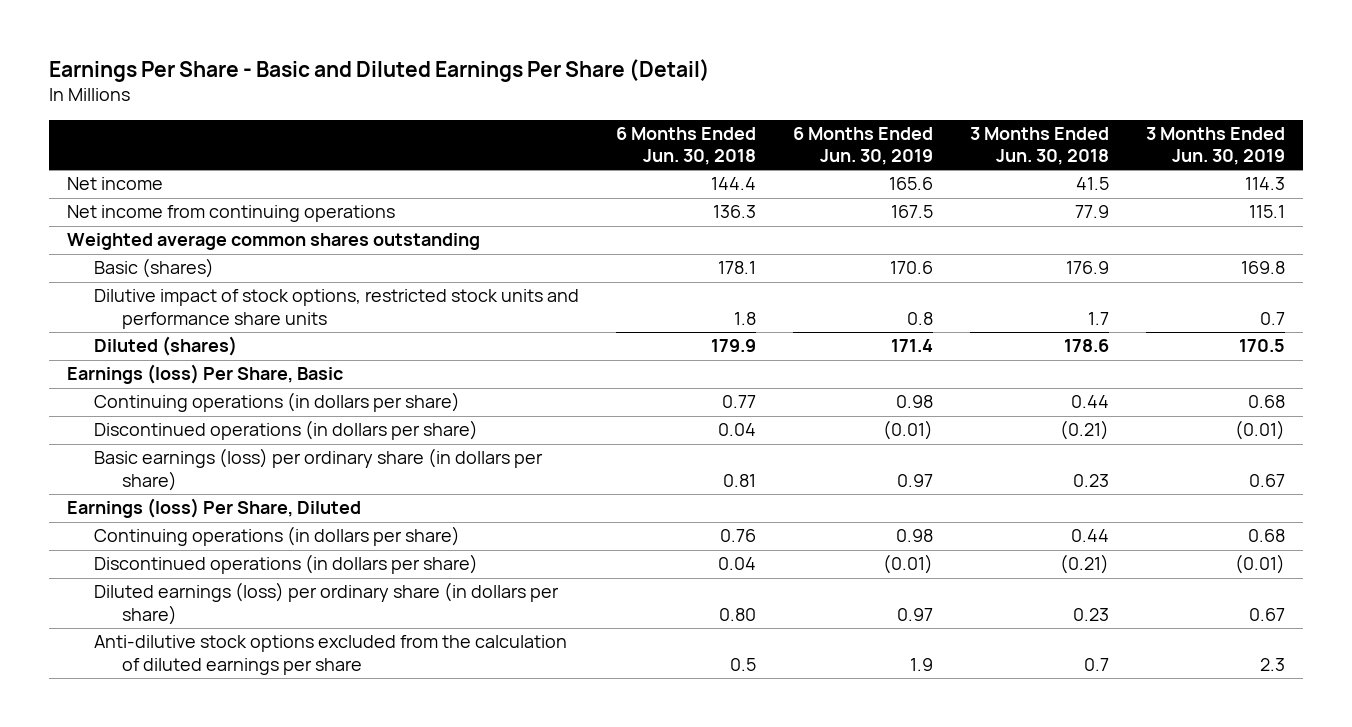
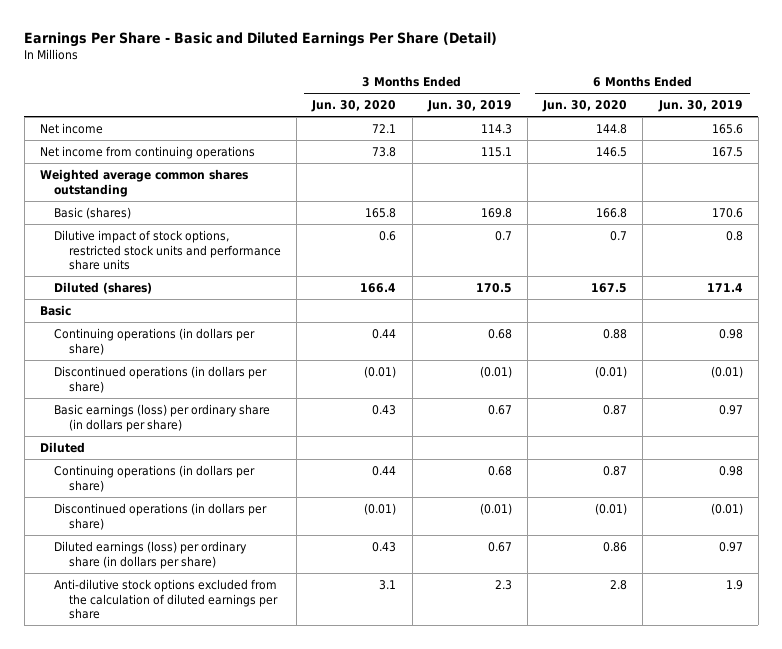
- | 6 Months Ended Jun. 30, 2018 | 6 Months Ended Jun. 30, 2019 | 3 Months Ended Jun. 30, 2018 | 3 Months Ended Jun. 30, 2019
+ | 3 Months Ended Jun. 30, 2020 | 3 Months Ended Jun. 30, 2019 | 6 Months Ended Jun. 30, 2020 | 6 Months Ended Jun. 30, 2019
- Earnings (loss) Per Share, Basic
+ Basic
- Earnings (loss) Per Share, Diluted
+ Diluted

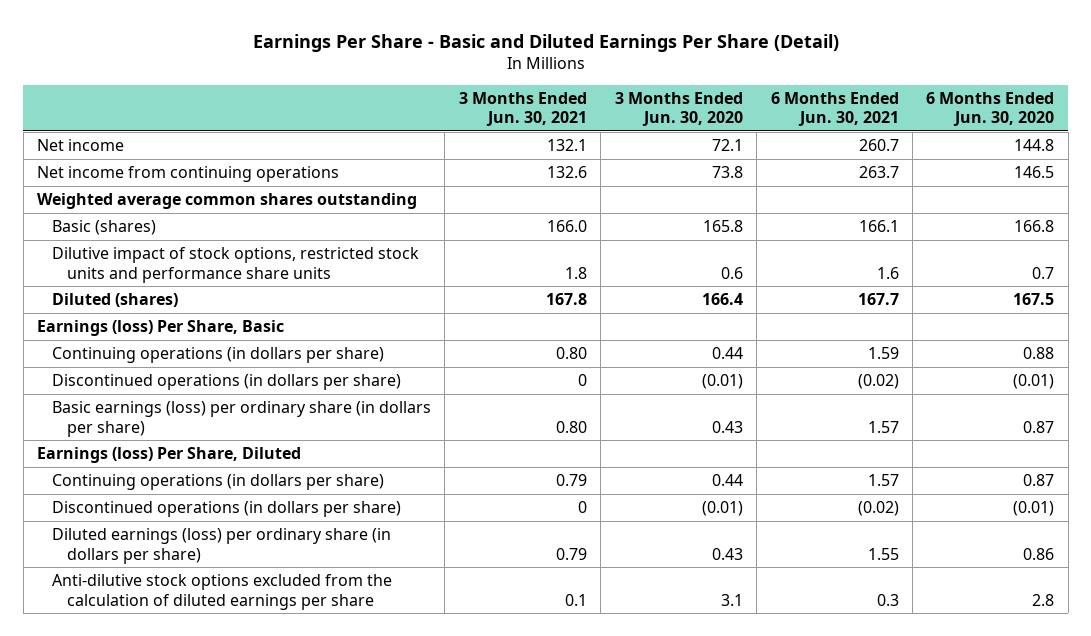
- | 3 Months Ended Jun. 30, 2020 | 3 Months Ended Jun. 30, 2019 | 6 Months Ended Jun. 30, 2020 | 6 Months Ended Jun. 30, 2019
+ | 3 Months Ended Jun. 30, 2021 | 3 Months Ended Jun. 30, 2020 | 6 Months Ended Jun. 30, 2021 | 6 Months Ended Jun. 30, 2020
- Basic
+ Earnings (loss) Per Share, Basic
- Diluted
+ Earnings (loss) Per Share, Diluted

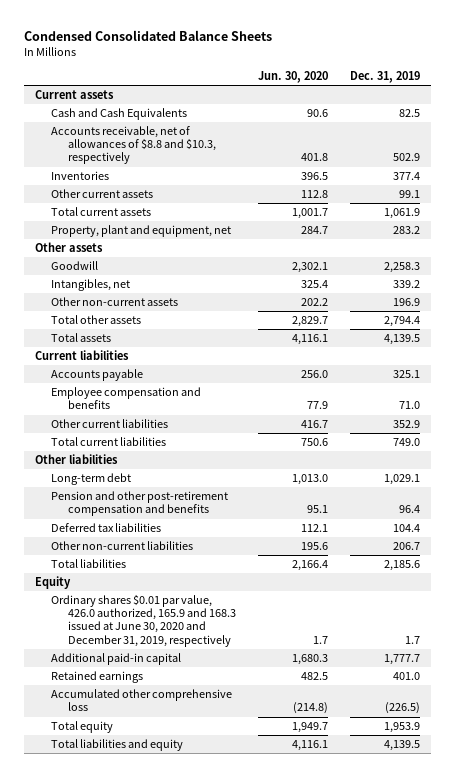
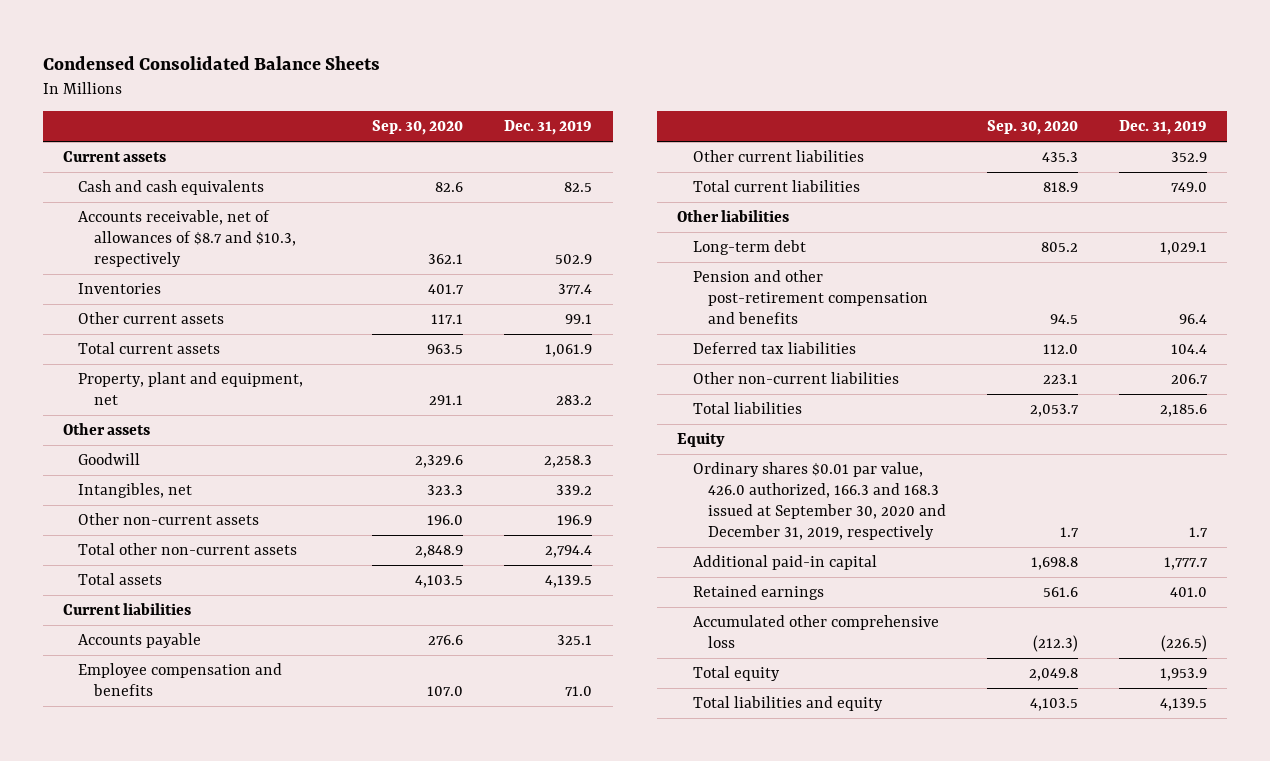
- | Jun. 30, 2020 | Dec. 31, 2019
+ | Sep. 30, 2020 | Dec. 31, 2019
- Cash and Cash Equivalents | 90.6 | 82.5
- Accounts receivable, net of allowances of $8.8 and $10.3, respectively | 401.8 | 502.9
+ Cash and cash equivalents | 82.6 | 82.5
+ Accounts receivable, net of allowances of $8.7 and $10.3, respectively | 362.1 | 502.9
- Total other assets | 2,829.7 | 2,794.4
+ Total other non-current assets | 2,848.9 | 2,794.4
- Ordinary shares $0.01 par value, 426.0 authorized, 165.9 and 168.3 issued at June 30, 2020 and December 31, 2019, respectively | 1.7 | 1.7
+ Ordinary shares $0.01 par value, 426.0 authorized, 166.3 and 168.3 issued at September 30, 2020 and December 31, 2019, respectively | 1.7 | 1.7

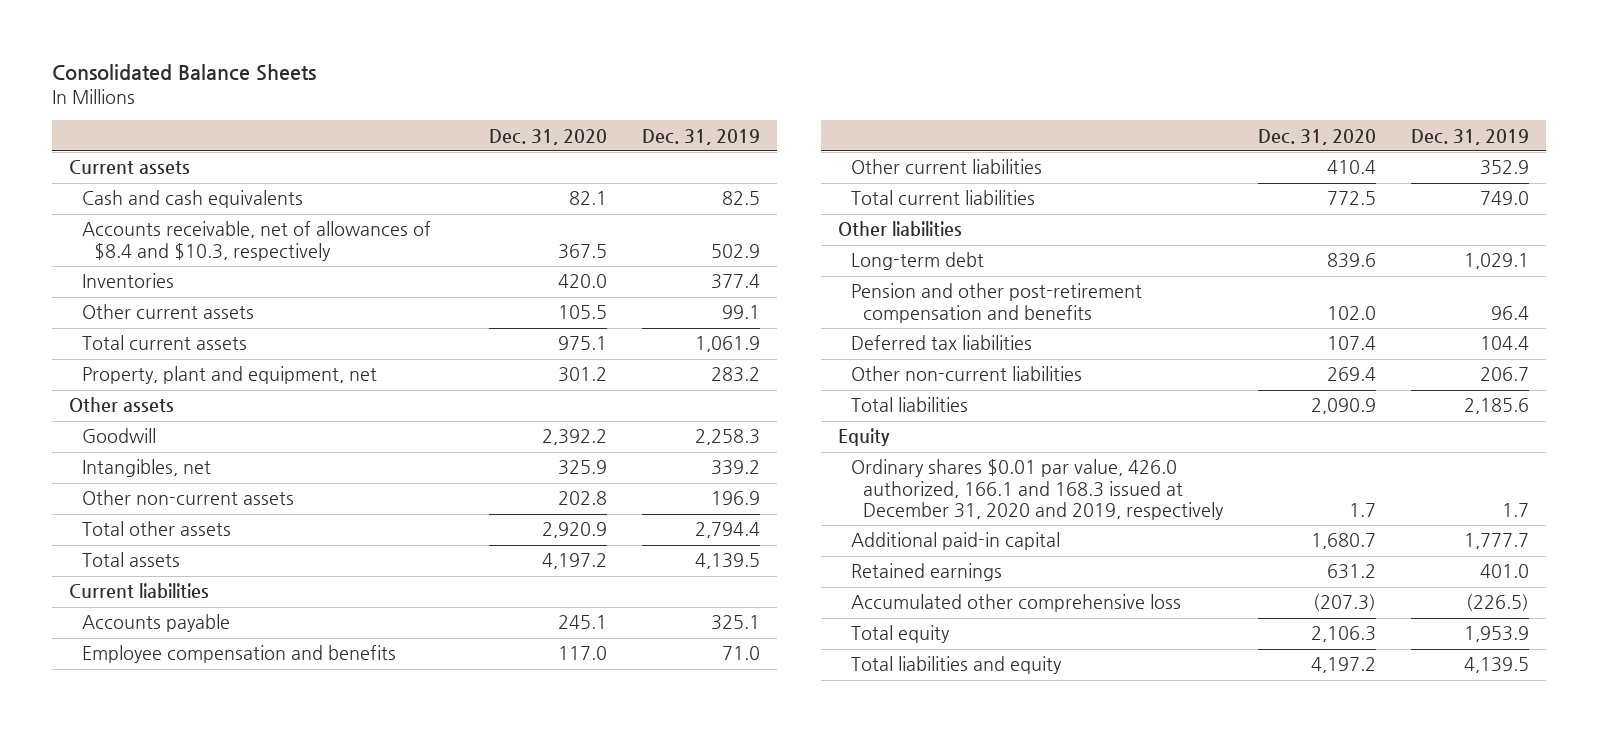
- Condensed Consolidated Balance Sheets
+ Consolidated Balance Sheets
- | Sep. 30, 2020 | Dec. 31, 2019
+ | Dec. 31, 2020 | Dec. 31, 2019
- Accounts receivable, net of allowances of $8.7 and $10.3, respectively | 362.1 | 502.9
+ Accounts receivable, net of allowances of $8.4 and $10.3, respectively | 367.5 | 502.9
- Total other non-current assets | 2,848.9 | 2,794.4
+ Total other assets | 2,920.9 | 2,794.4
- Ordinary shares $0.01 par value, 426.0 authorized, 166.3 and 168.3 issued at September 30, 2020 and December 31, 2019, respectively | 1.7 | 1.7
+ Ordinary shares $0.01 par value, 426.0 authorized, 166.1 and 168.3 issued at December 31, 2020 and 2019, respectively | 1.7 | 1.7

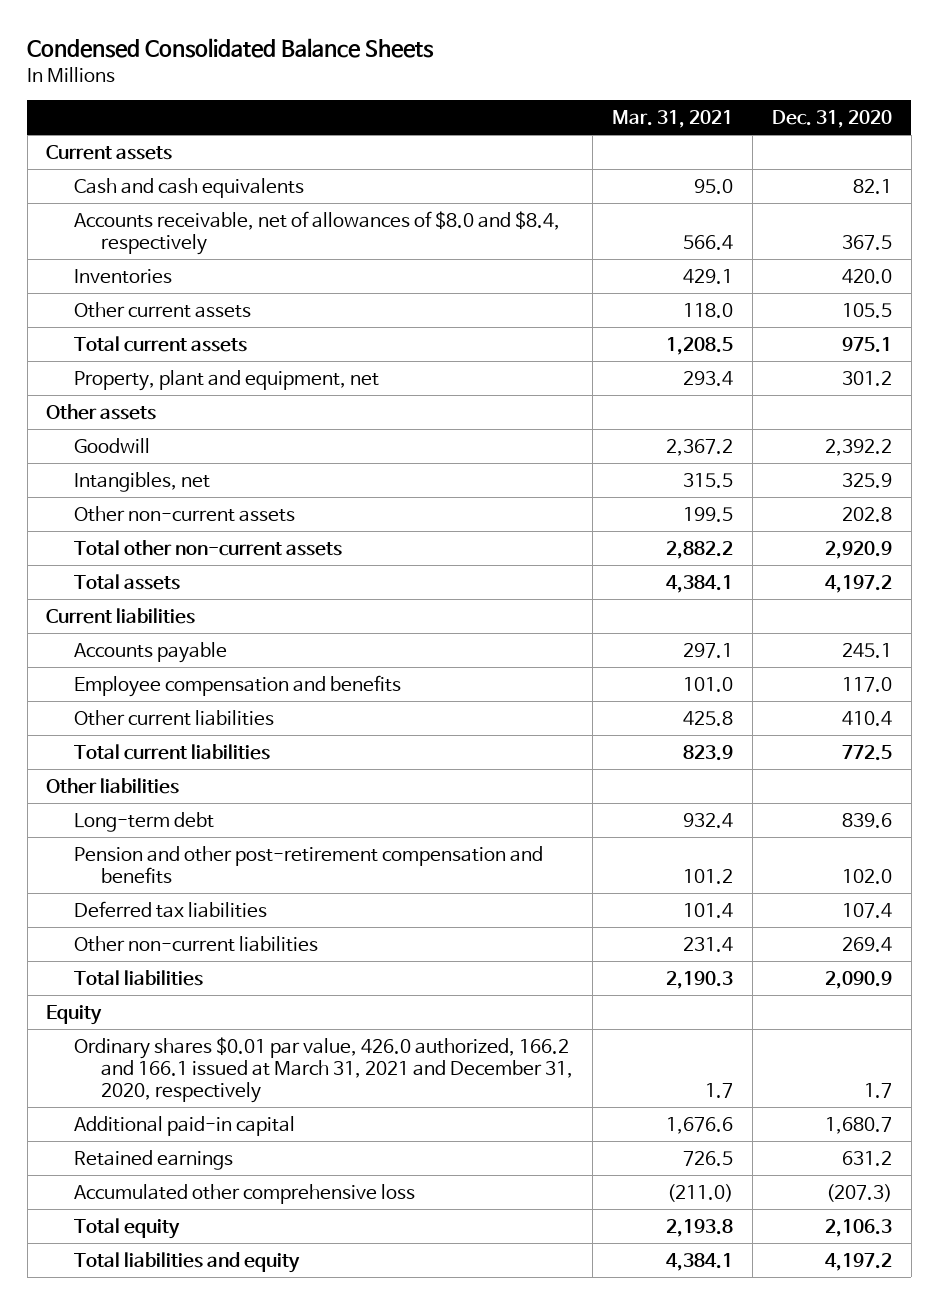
- Consolidated Balance Sheets
+ Condensed Consolidated Balance Sheets
- | Dec. 31, 2020 | Dec. 31, 2019
+ | Mar. 31, 2021 | Dec. 31, 2020
- Accounts receivable, net of allowances of $8.4 and $10.3, respectively | 367.5 | 502.9
+ Accounts receivable, net of allowances of $8.0 and $8.4, respectively | 566.4 | 367.5
- Total other assets | 2,920.9 | 2,794.4
+ Total other non-current assets | 2,882.2 | 2,920.9
- Ordinary shares $0.01 par value, 426.0 authorized, 166.1 and 168.3 issued at December 31, 2020 and 2019, respectively | 1.7 | 1.7
+ Ordinary shares $0.01 par value, 426.0 authorized, 166.2 and 166.1 issued at March 31, 2021 and December 31, 2020, respectively | 1.7 | 1.7

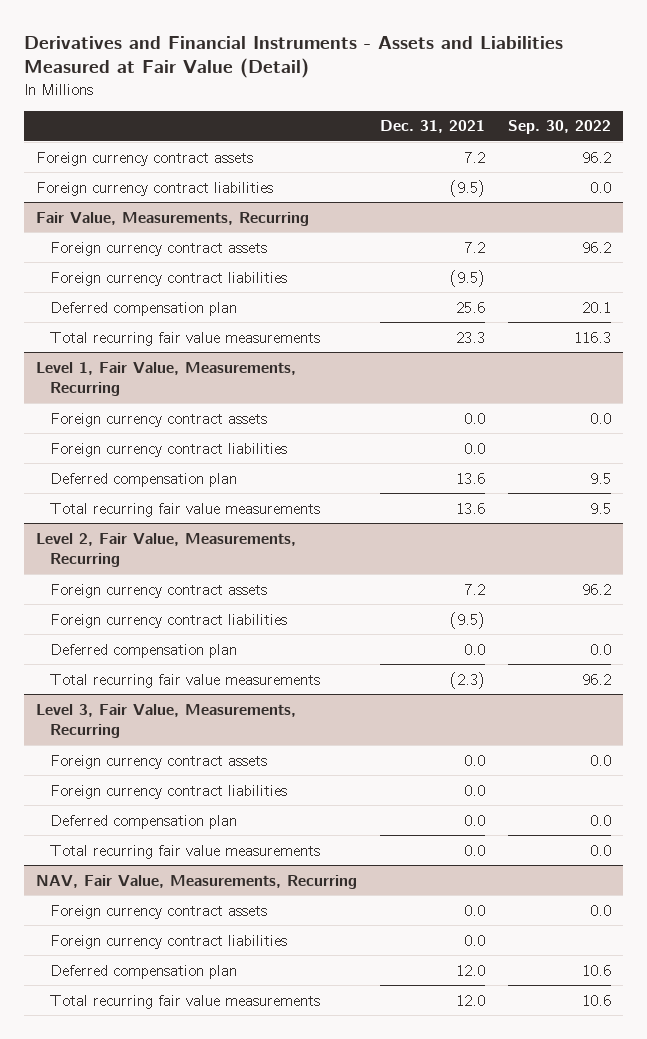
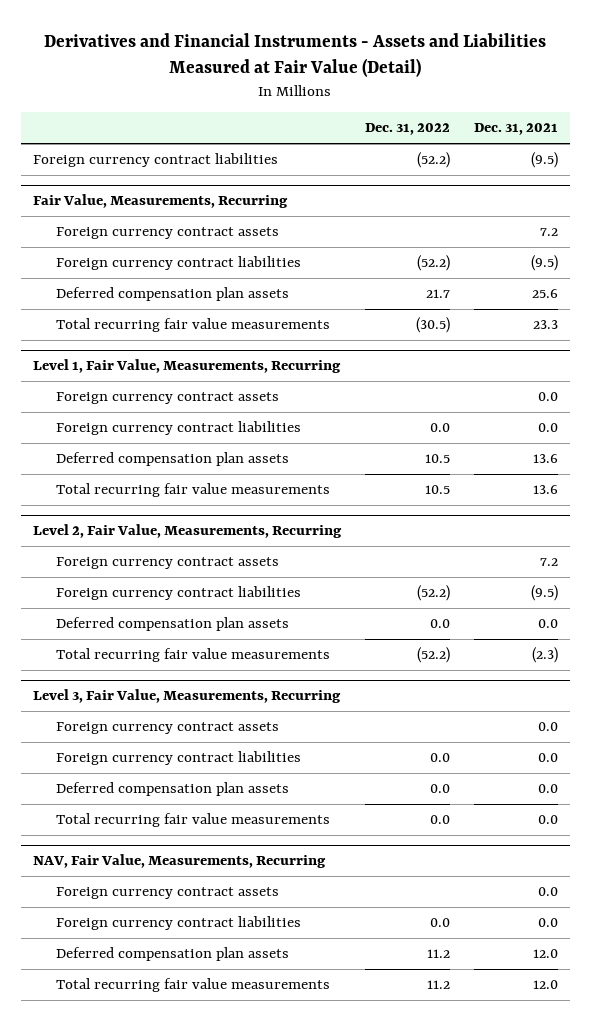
- | Dec. 31, 2021 | Sep. 30, 2022
+ | Dec. 31, 2022 | Dec. 31, 2021
- Foreign currency contract assets | 7.2 | 96.2
@ Fair Value, Measurements, Recurring
- Deferred compensation plan | 25.6 | 20.1
+ Deferred compensation plan assets | 21.7 | 25.6
@ Level 1, Fair Value, Measurements, Recurring
- Deferred compensation plan | 13.6 | 9.5
+ Deferred compensation plan assets | 10.5 | 13.6
@ Level 2, Fair Value, Measurements, Recurring
- Deferred compensation plan | 0.0 | 0.0
+ Deferred compensation plan assets | 0.0 | 0.0
@ Level 3, Fair Value, Measurements, Recurring
- Deferred compensation plan | 0.0 | 0.0
+ Deferred compensation plan assets | 0.0 | 0.0
@ NAV, Fair Value, Measurements, Recurring
- Deferred compensation plan | 12.0 | 10.6
+ Deferred compensation plan assets | 11.2 | 12.0

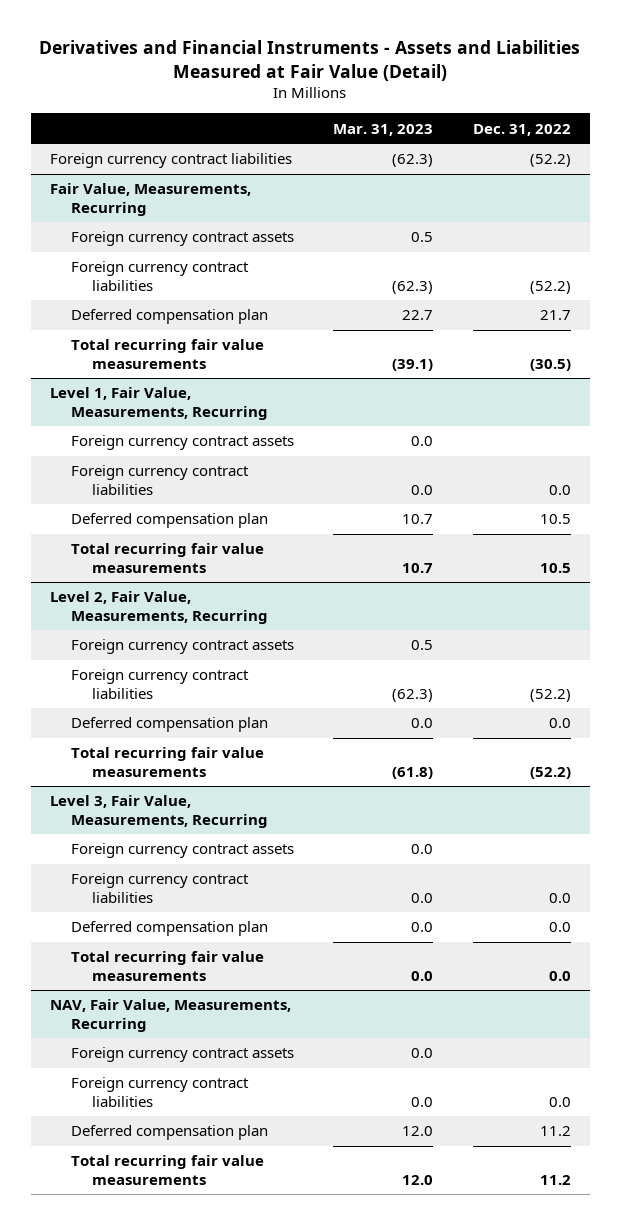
- | Dec. 31, 2022 | Dec. 31, 2021
+ | Mar. 31, 2023 | Dec. 31, 2022
@ Fair Value, Measurements, Recurring
- Deferred compensation plan assets | 21.7 | 25.6
+ Deferred compensation plan | 22.7 | 21.7
@ Level 1, Fair Value, Measurements, Recurring
- Deferred compensation plan assets | 10.5 | 13.6
+ Deferred compensation plan | 10.7 | 10.5
@ Level 2, Fair Value, Measurements, Recurring
- Deferred compensation plan assets | 0.0 | 0.0
+ Deferred compensation plan | 0.0 | 0.0
@ Level 3, Fair Value, Measurements, Recurring
- Deferred compensation plan assets | 0.0 | 0.0
+ Deferred compensation plan | 0.0 | 0.0
@ NAV, Fair Value, Measurements, Recurring
- Deferred compensation plan assets | 11.2 | 12.0
+ Deferred compensation plan | 12.0 | 11.2

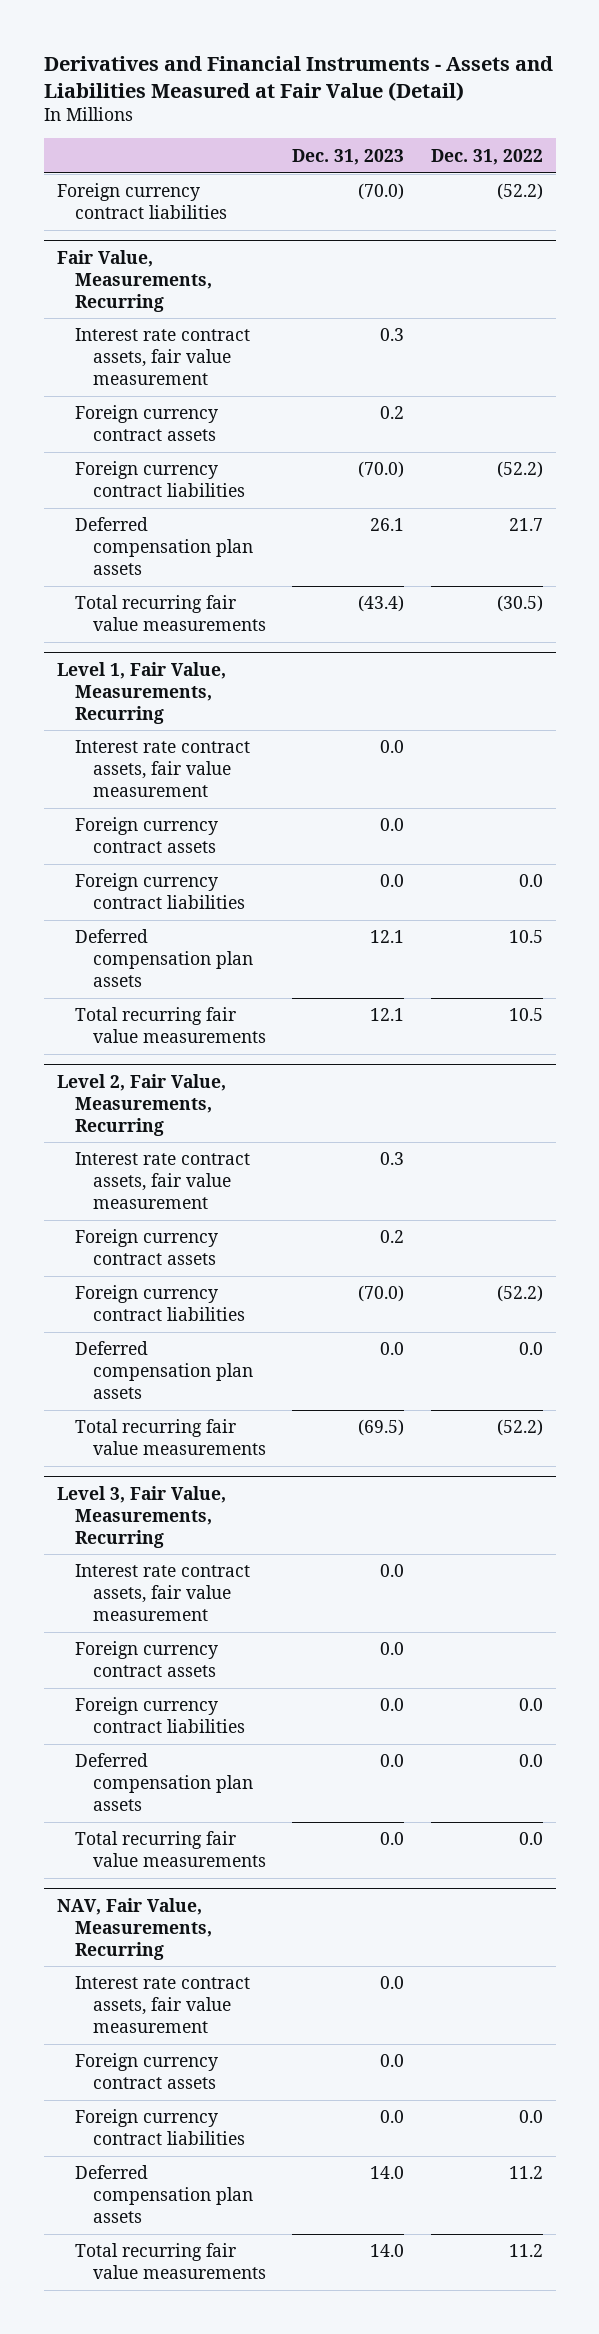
- | Mar. 31, 2023 | Dec. 31, 2022
+ | Dec. 31, 2023 | Dec. 31, 2022
@ Fair Value, Measurements, Recurring
+ Interest rate contract assets, fair value measurement | 0.3 |
- Deferred compensation plan | 22.7 | 21.7
+ Deferred compensation plan assets | 26.1 | 21.7
@ Level 1, Fair Value, Measurements, Recurring
+ Interest rate contract assets, fair value measurement | 0.0 |
- Deferred compensation plan | 10.7 | 10.5
+ Deferred compensation plan assets | 12.1 | 10.5
@ Level 2, Fair Value, Measurements, Recurring
+ Interest rate contract assets, fair value measurement | 0.3 |
- Deferred compensation plan | 0.0 | 0.0
+ Deferred compensation plan assets | 0.0 | 0.0
@ Level 3, Fair Value, Measurements, Recurring
+ Interest rate contract assets, fair value measurement | 0.0 |
- Deferred compensation plan | 0.0 | 0.0
+ Deferred compensation plan assets | 0.0 | 0.0
@ NAV, Fair Value, Measurements, Recurring
+ Interest rate contract assets, fair value measurement | 0.0 |
- Deferred compensation plan | 12.0 | 11.2
+ Deferred compensation plan assets | 14.0 | 11.2

